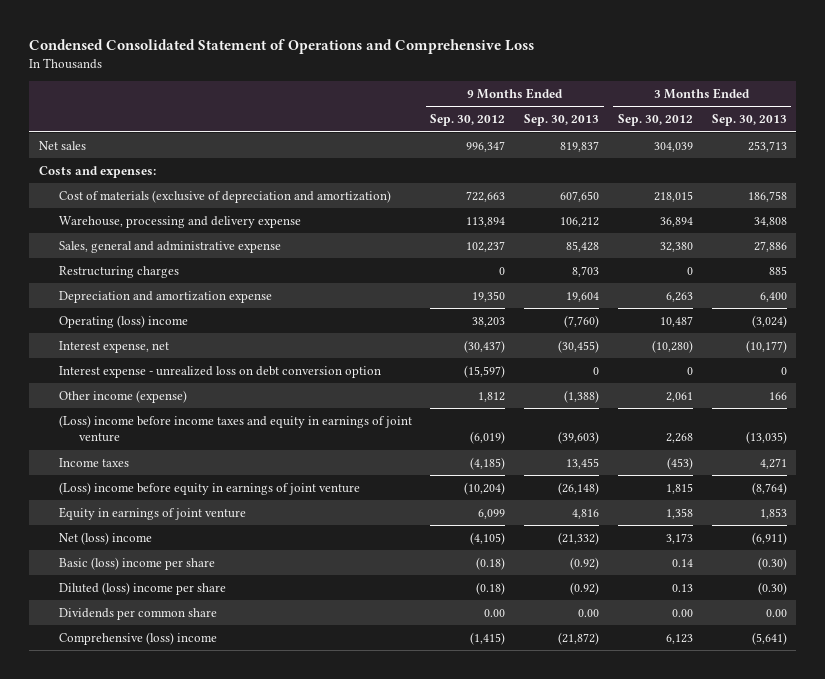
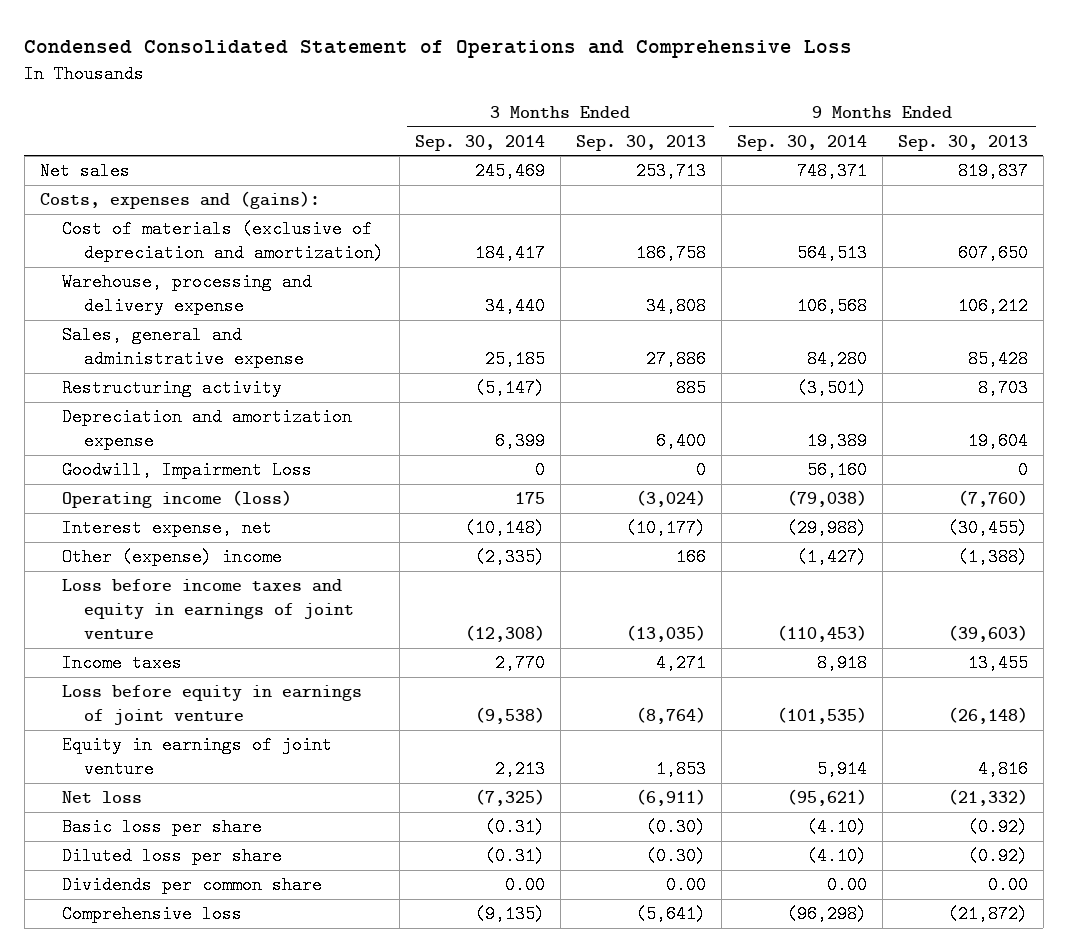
- | 9 Months Ended Sep. 30, 2012 | 9 Months Ended Sep. 30, 2013 | 3 Months Ended Sep. 30, 2012 | 3 Months Ended Sep. 30, 2013
+ | 3 Months Ended Sep. 30, 2014 | 3 Months Ended Sep. 30, 2013 | 9 Months Ended Sep. 30, 2014 | 9 Months Ended Sep. 30, 2013
- Costs and expenses:
+ Costs, expenses and (gains):
- Restructuring charges | 0 | 8,703 | 0 | 885
+ Restructuring activity | (5,147) | 885 | (3,501) | 8,703
- Operating (loss) income | 38,203 | (7,760) | 10,487 | (3,024)
+ Goodwill, Impairment Loss | 0 | 0 | 56,160 | 0
+ Operating income (loss) | 175 | (3,024) | (79,038) | (7,760)
- Interest expense - unrealized loss on debt conversion option | (15,597) | 0 | 0 | 0
- Other income (expense) | 1,812 | (1,388) | 2,061 | 166
- (Loss) income before income taxes and equity in earnings of joint venture | (6,019) | (39,603) | 2,268 | (13,035)
+ Other (expense) income | (2,335) | 166 | (1,427) | (1,388)
+ Loss before income taxes and equity in earnings of joint venture | (12,308) | (13,035) | (110,453) | (39,603)
- (Loss) income before equity in earnings of joint venture | (10,204) | (26,148) | 1,815 | (8,764)
+ Loss before equity in earnings of joint venture | (9,538) | (8,764) | (101,535) | (26,148)
- Net (loss) income | (4,105) | (21,332) | 3,173 | (6,911)
- Basic (loss) income per share | (0.18) | (0.92) | 0.14 | (0.30)
- Diluted (loss) income per share | (0.18) | (0.92) | 0.13 | (0.30)
+ Net loss | (7,325) | (6,911) | (95,621) | (21,332)
+ Basic loss per share | (0.31) | (0.30) | (4.10) | (0.92)
+ Diluted loss per share | (0.31) | (0.30) | (4.10) | (0.92)
- Comprehensive (loss) income | (1,415) | (21,872) | 6,123 | (5,641)
+ Comprehensive loss | (9,135) | (5,641) | (96,298) | (21,872)

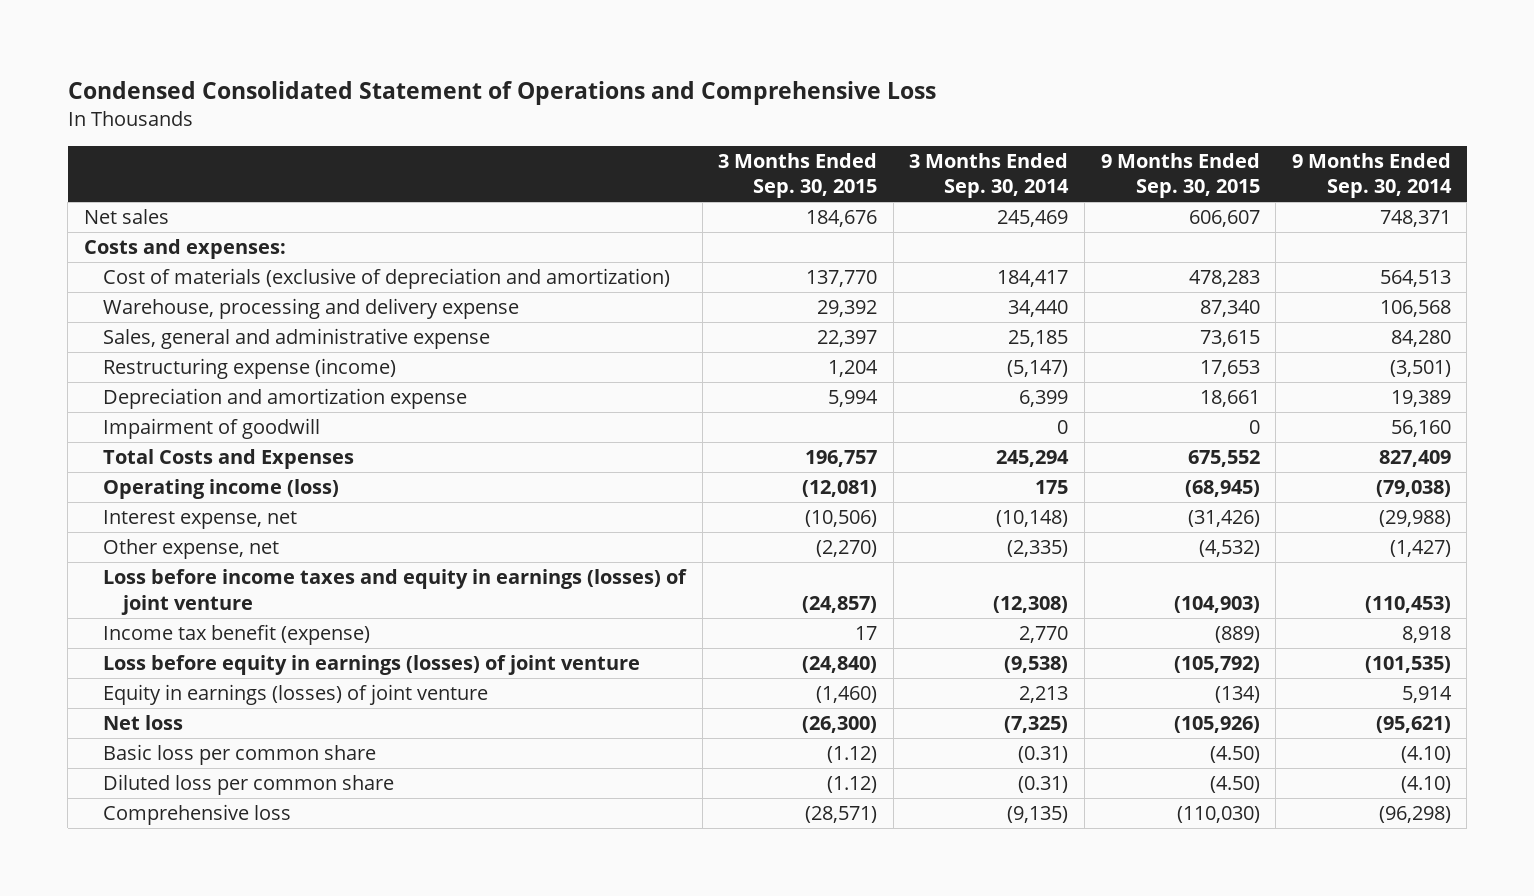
- | 3 Months Ended Sep. 30, 2014 | 3 Months Ended Sep. 30, 2013 | 9 Months Ended Sep. 30, 2014 | 9 Months Ended Sep. 30, 2013
+ | 3 Months Ended Sep. 30, 2015 | 3 Months Ended Sep. 30, 2014 | 9 Months Ended Sep. 30, 2015 | 9 Months Ended Sep. 30, 2014
- Costs, expenses and (gains):
+ Costs and expenses:
- Restructuring activity | (5,147) | 885 | (3,501) | 8,703
+ Restructuring expense (income) | 1,204 | (5,147) | 17,653 | (3,501)
- Goodwill, Impairment Loss | 0 | 0 | 56,160 | 0
+ Impairment of goodwill | | 0 | 0 | 56,160
+ Total Costs and Expenses | 196,757 | 245,294 | 675,552 | 827,409
- Other (expense) income | (2,335) | 166 | (1,427) | (1,388)
- Loss before income taxes and equity in earnings of joint venture | (12,308) | (13,035) | (110,453) | (39,603)
- Income taxes | 2,770 | 4,271 | 8,918 | 13,455
- Loss before equity in earnings of joint venture | (9,538) | (8,764) | (101,535) | (26,148)
- Equity in earnings of joint venture | 2,213 | 1,853 | 5,914 | 4,816
+ Other expense, net | (2,270) | (2,335) | (4,532) | (1,427)
+ Loss before income taxes and equity in earnings (losses) of joint venture | (24,857) | (12,308) | (104,903) | (110,453)
+ Income tax benefit (expense) | 17 | 2,770 | (889) | 8,918
+ Loss before equity in earnings (losses) of joint venture | (24,840) | (9,538) | (105,792) | (101,535)
+ Equity in earnings (losses) of joint venture | (1,460) | 2,213 | (134) | 5,914
- Basic loss per share | (0.31) | (0.30) | (4.10) | (0.92)
- Diluted loss per share | (0.31) | (0.30) | (4.10) | (0.92)
- Dividends per common share | 0.00 | 0.00 | 0.00 | 0.00
+ Basic loss per common share | (1.12) | (0.31) | (4.50) | (4.10)
+ Diluted loss per common share | (1.12) | (0.31) | (4.50) | (4.10)

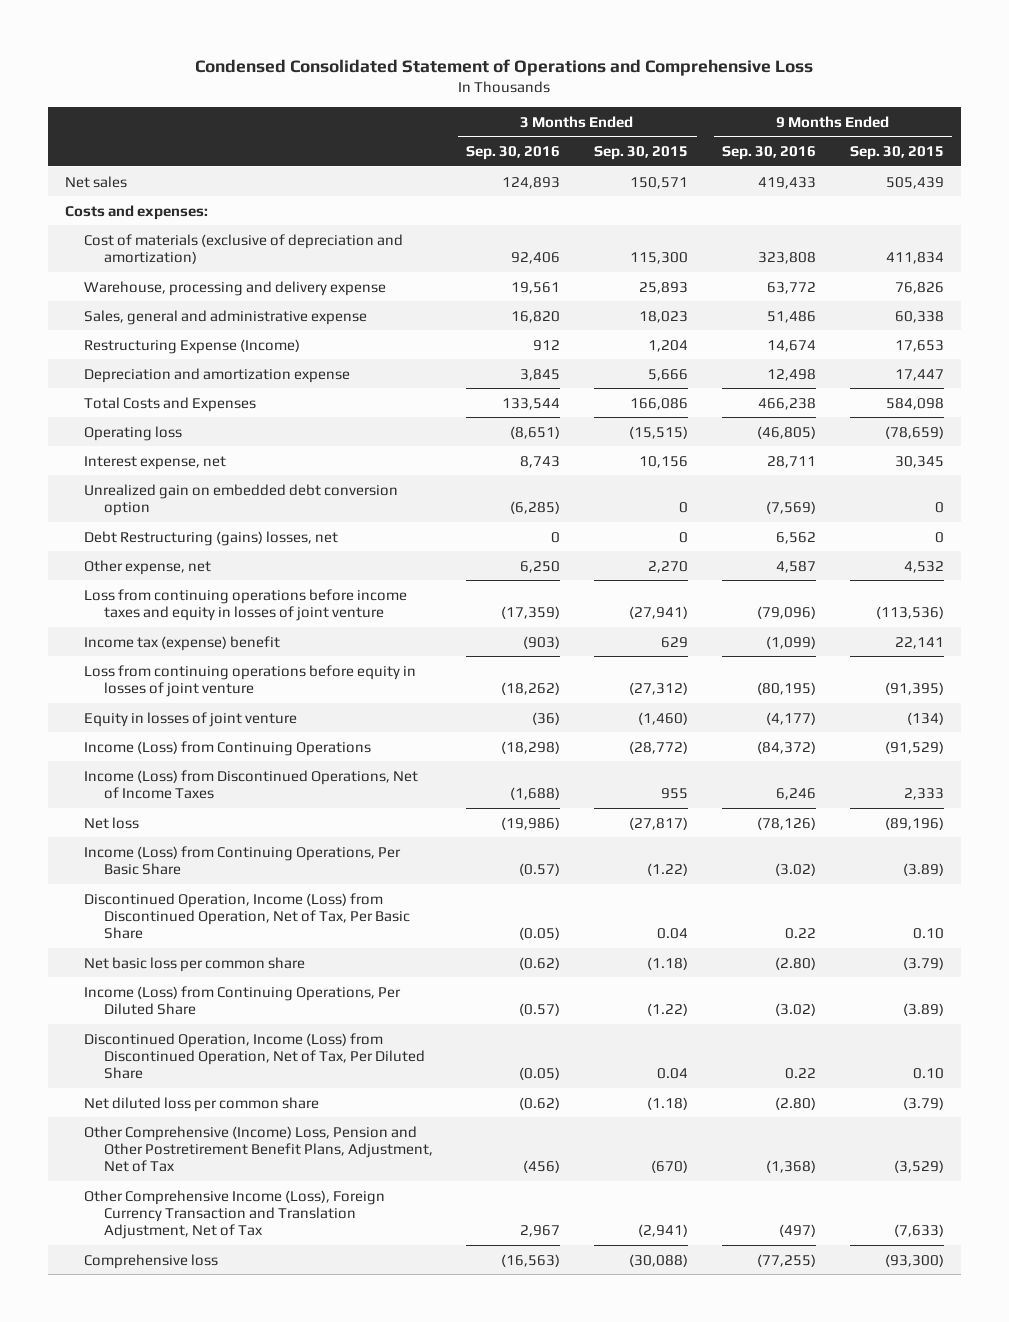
- | 3 Months Ended Sep. 30, 2015 | 3 Months Ended Sep. 30, 2014 | 9 Months Ended Sep. 30, 2015 | 9 Months Ended Sep. 30, 2014
+ | 3 Months Ended Sep. 30, 2016 | 3 Months Ended Sep. 30, 2015 | 9 Months Ended Sep. 30, 2016 | 9 Months Ended Sep. 30, 2015
- Net sales | 184,676 | 245,469 | 606,607 | 748,371
+ Net sales | 124,893 | 150,571 | 419,433 | 505,439
- Cost of materials (exclusive of depreciation and amortization) | 137,770 | 184,417 | 478,283 | 564,513
- Warehouse, processing and delivery expense | 29,392 | 34,440 | 87,340 | 106,568
- Sales, general and administrative expense | 22,397 | 25,185 | 73,615 | 84,280
- Restructuring expense (income) | 1,204 | (5,147) | 17,653 | (3,501)
- Depreciation and amortization expense | 5,994 | 6,399 | 18,661 | 19,389
- Impairment of goodwill | | 0 | 0 | 56,160
- Total Costs and Expenses | 196,757 | 245,294 | 675,552 | 827,409
- Operating income (loss) | (12,081) | 175 | (68,945) | (79,038)
- Interest expense, net | (10,506) | (10,148) | (31,426) | (29,988)
- Other expense, net | (2,270) | (2,335) | (4,532) | (1,427)
- Loss before income taxes and equity in earnings (losses) of joint venture | (24,857) | (12,308) | (104,903) | (110,453)
- Income tax benefit (expense) | 17 | 2,770 | (889) | 8,918
- Loss before equity in earnings (losses) of joint venture | (24,840) | (9,538) | (105,792) | (101,535)
- Equity in earnings (losses) of joint venture | (1,460) | 2,213 | (134) | 5,914
- Net loss | (26,300) | (7,325) | (105,926) | (95,621)
- Basic loss per common share | (1.12) | (0.31) | (4.50) | (4.10)
- Diluted loss per common share | (1.12) | (0.31) | (4.50) | (4.10)
- Comprehensive loss | (28,571) | (9,135) | (110,030) | (96,298)
+ Cost of materials (exclusive of depreciation and amortization) | 92,406 | 115,300 | 323,808 | 411,834
+ Warehouse, processing and delivery expense | 19,561 | 25,893 | 63,772 | 76,826
+ Sales, general and administrative expense | 16,820 | 18,023 | 51,486 | 60,338
+ Restructuring Expense (Income) | 912 | 1,204 | 14,674 | 17,653
+ Depreciation and amortization expense | 3,845 | 5,666 | 12,498 | 17,447
+ Total Costs and Expenses | 133,544 | 166,086 | 466,238 | 584,098
+ Operating loss | (8,651) | (15,515) | (46,805) | (78,659)
+ Interest expense, net | 8,743 | 10,156 | 28,711 | 30,345
+ Unrealized gain on embedded debt conversion option | (6,285) | 0 | (7,569) | 0
+ Debt Restructuring (gains) losses, net | 0 | 0 | 6,562 | 0
+ Other expense, net | 6,250 | 2,270 | 4,587 | 4,532
+ Loss from continuing operations before income taxes and equity in losses of joint venture | (17,359) | (27,941) | (79,096) | (113,536)
+ Income tax (expense) benefit | (903) | 629 | (1,099) | 22,141
+ Loss from continuing operations before equity in losses of joint venture | (18,262) | (27,312) | (80,195) | (91,395)
+ Equity in losses of joint venture | (36) | (1,460) | (4,177) | (134)
+ Income (Loss) from Continuing Operations | (18,298) | (28,772) | (84,372) | (91,529)
+ Income (Loss) from Discontinued Operations, Net of Income Taxes | (1,688) | 955 | 6,246 | 2,333
+ Net loss | (19,986) | (27,817) | (78,126) | (89,196)
+ Income (Loss) from Continuing Operations, Per Basic Share | (0.57) | (1.22) | (3.02) | (3.89)
+ Discontinued Operation, Income (Loss) from Discontinued Operation, Net of Tax, Per Basic Share | (0.05) | 0.04 | 0.22 | 0.10
+ Net basic loss per common share | (0.62) | (1.18) | (2.80) | (3.79)
+ Income (Loss) from Continuing Operations, Per Diluted Share | (0.57) | (1.22) | (3.02) | (3.89)
+ Discontinued Operation, Income (Loss) from Discontinued Operation, Net of Tax, Per Diluted Share | (0.05) | 0.04 | 0.22 | 0.10
+ Net diluted loss per common share | (0.62) | (1.18) | (2.80) | (3.79)
+ Other Comprehensive (Income) Loss, Pension and Other Postretirement Benefit Plans, Adjustment, Net of Tax | (456) | (670) | (1,368) | (3,529)
+ Other Comprehensive Income (Loss), Foreign Currency Transaction and Translation Adjustment, Net of Tax | 2,967 | (2,941) | (497) | (7,633)
+ Comprehensive loss | (16,563) | (30,088) | (77,255) | (93,300)

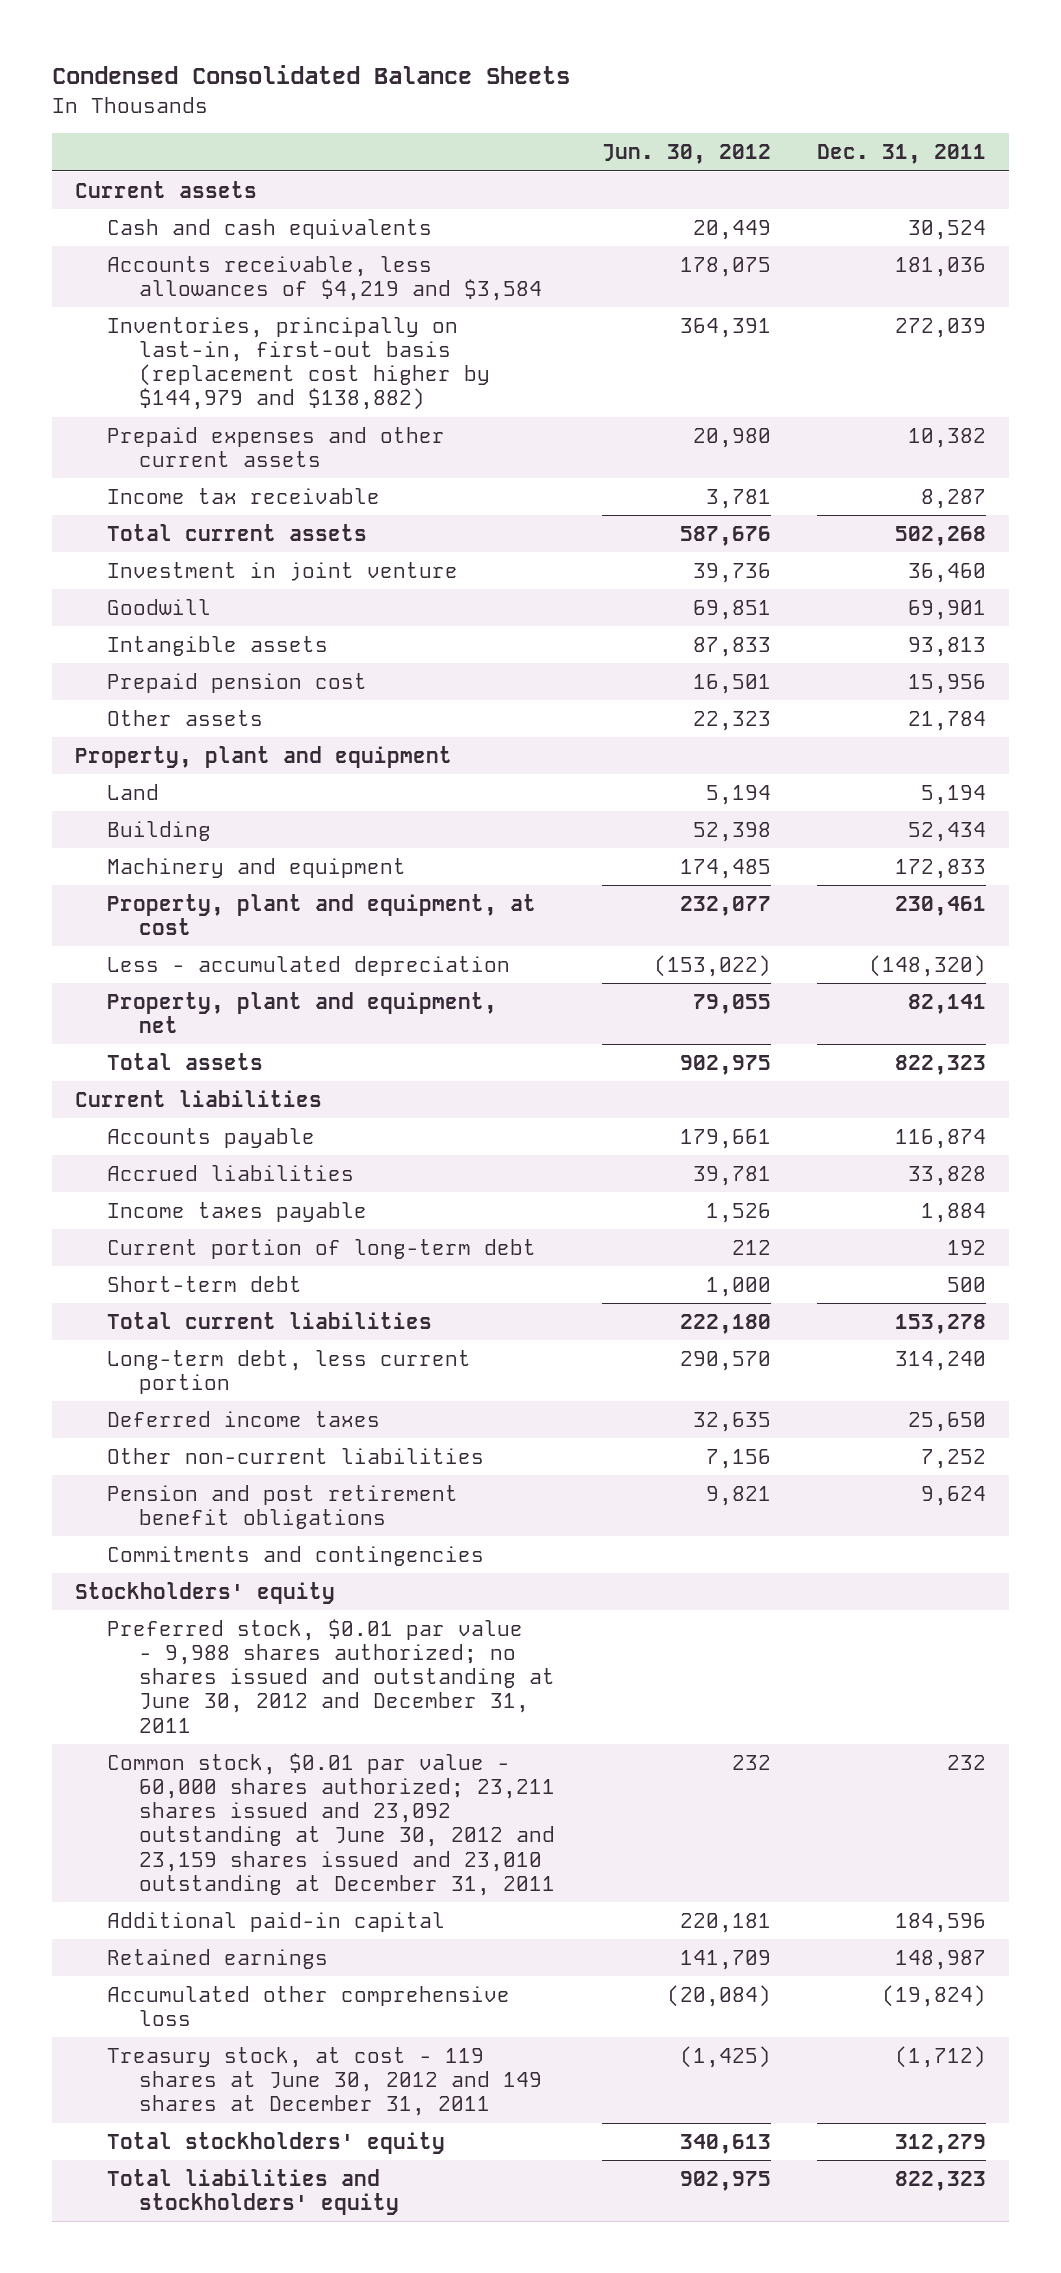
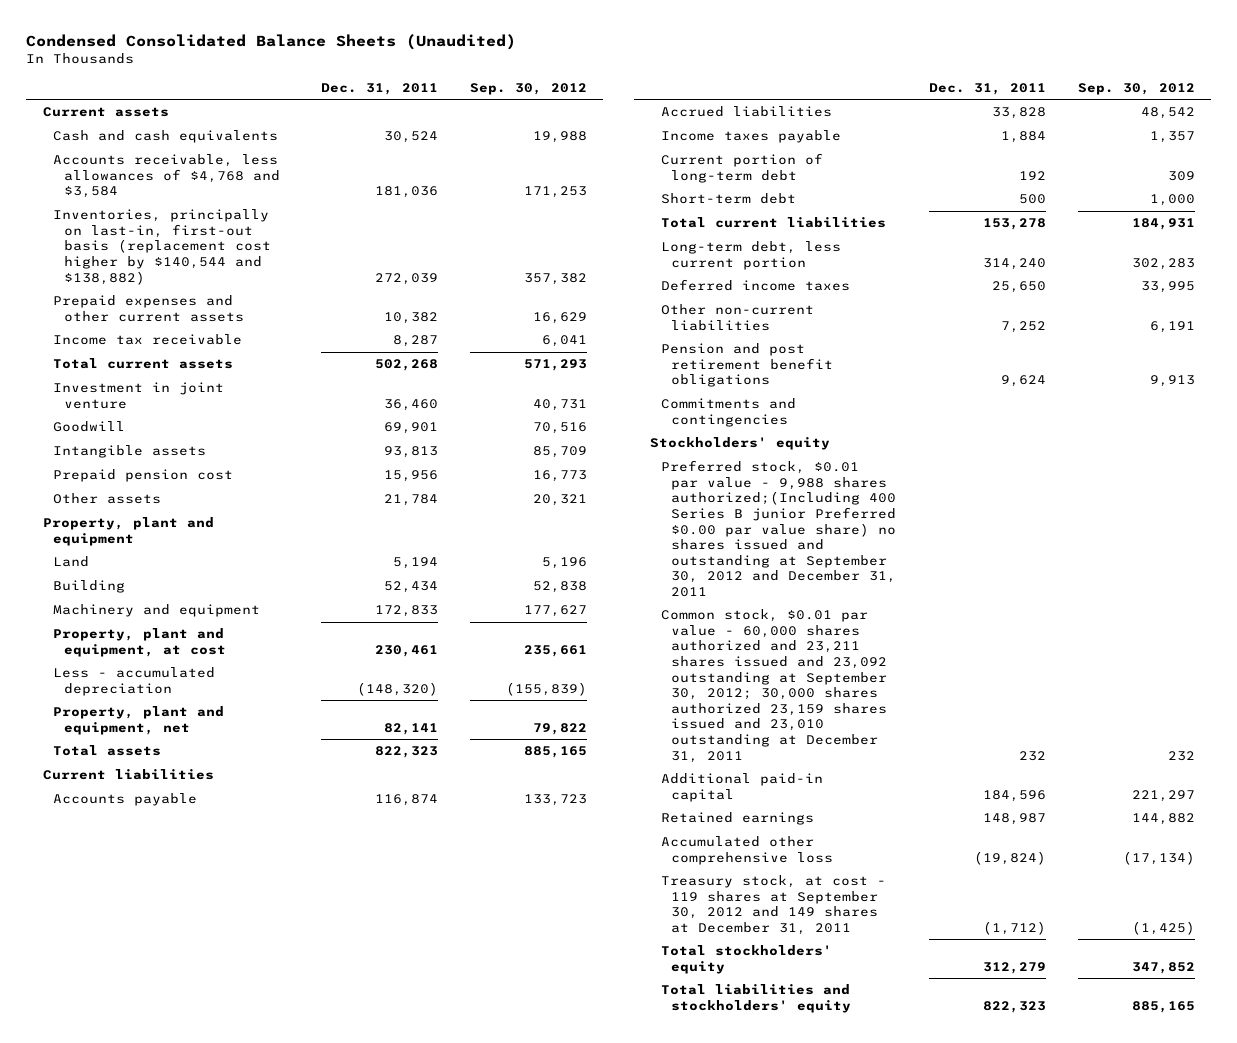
- Condensed Consolidated Balance Sheets
+ Condensed Consolidated Balance Sheets (Unaudited)
- | Jun. 30, 2012 | Dec. 31, 2011
+ | Dec. 31, 2011 | Sep. 30, 2012
- Accounts receivable, less allowances of $4,219 and $3,584 | 178,075 | 181,036
- Inventories, principally on last-in, first-out basis (replacement cost higher by $144,979 and $138,882) | 364,391 | 272,039
+ Accounts receivable, less allowances of $4,768 and $3,584 | 181,036 | 171,253
+ Inventories, principally on last-in, first-out basis (replacement cost higher by $140,544 and $138,882) | 272,039 | 357,382
- Preferred stock, $0.01 par value - 9,988 shares authorized; no shares issued and outstanding at June 30, 2012 and December 31, 2011
- Common stock, $0.01 par value - 60,000 shares authorized; 23,211 shares issued and 23,092 outstanding at June 30, 2012 and 23,159 shares issued and 23,010 outstanding at December 31, 2011 | 232 | 232
+ Preferred stock, $0.01 par value - 9,988 shares authorized;(Including 400 Series B junior Preferred $0.00 par value share) no shares issued and outstanding at September 30, 2012 and December 31, 2011
+ Common stock, $0.01 par value - 60,000 shares authorized and 23,211 shares issued and 23,092 outstanding at September 30, 2012; 30,000 shares authorized 23,159 shares issued and 23,010 outstanding at December 31, 2011 | 232 | 232
- Treasury stock, at cost - 119 shares at June 30, 2012 and 149 shares at December 31, 2011 | (1,425) | (1,712)
+ Treasury stock, at cost - 119 shares at September 30, 2012 and 149 shares at December 31, 2011 | (1,712) | (1,425)

